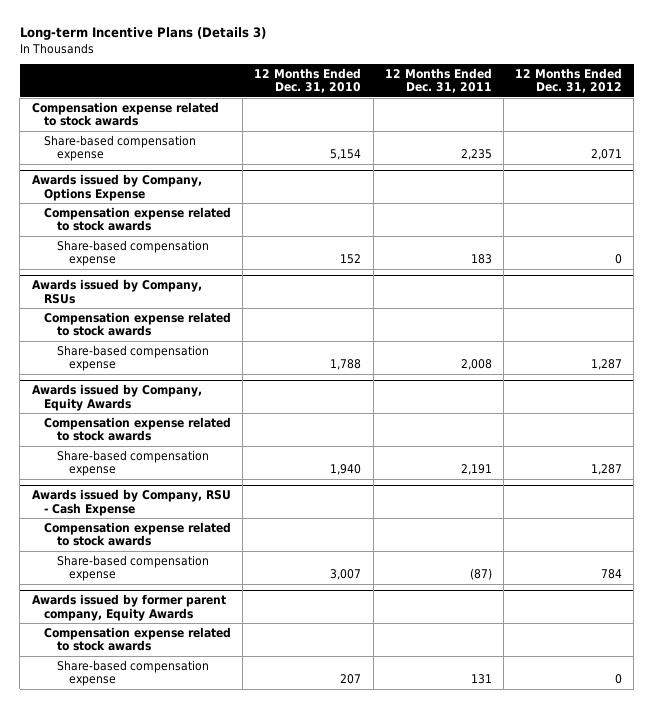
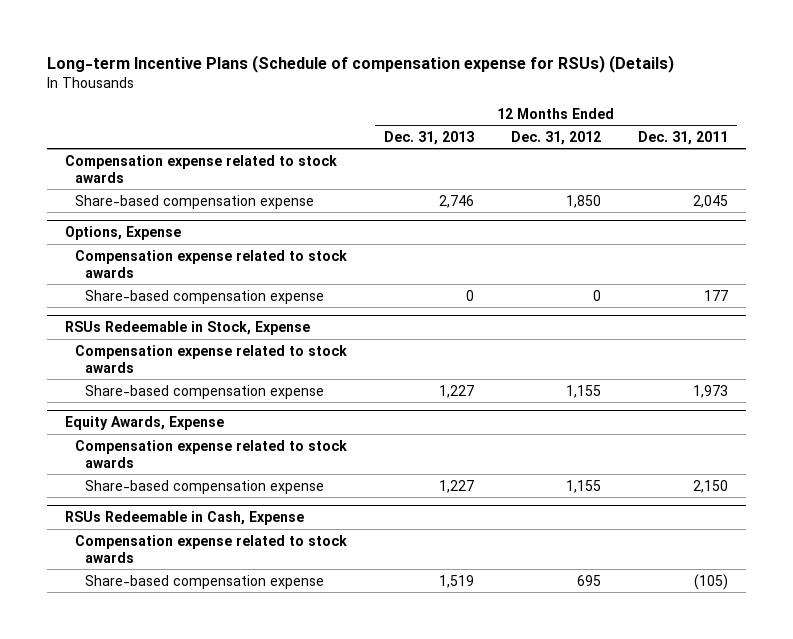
- Long-term Incentive Plans (Details 3)
+ Long-term Incentive Plans (Schedule of compensation expense for RSUs) (Details)
- | 12 Months Ended Dec. 31, 2010 | 12 Months Ended Dec. 31, 2011 | 12 Months Ended Dec. 31, 2012
+ | 12 Months Ended Dec. 31, 2013 | 12 Months Ended Dec. 31, 2012 | 12 Months Ended Dec. 31, 2011
- Share-based compensation expense | 5,154 | 2,235 | 2,071
- Awards issued by Company, Options Expense
- Compensation expense related to stock awards
- Share-based compensation expense | 152 | 183 | 0
- Awards issued by Company, RSUs
+ Share-based compensation expense | 2,746 | 1,850 | 2,045
+ Options, Expense
- Share-based compensation expense | 1,788 | 2,008 | 1,287
- Awards issued by Company, Equity Awards
+ Share-based compensation expense | 0 | 0 | 177
+ RSUs Redeemable in Stock, Expense
- Share-based compensation expense | 1,940 | 2,191 | 1,287
- Awards issued by Company, RSU - Cash Expense
+ Share-based compensation expense | 1,227 | 1,155 | 1,973
+ Equity Awards, Expense
- Share-based compensation expense | 3,007 | (87) | 784
- Awards issued by former parent company, Equity Awards
+ Share-based compensation expense | 1,227 | 1,155 | 2,150
+ RSUs Redeemable in Cash, Expense
- Share-based compensation expense | 207 | 131 | 0
+ Share-based compensation expense | 1,519 | 695 | (105)

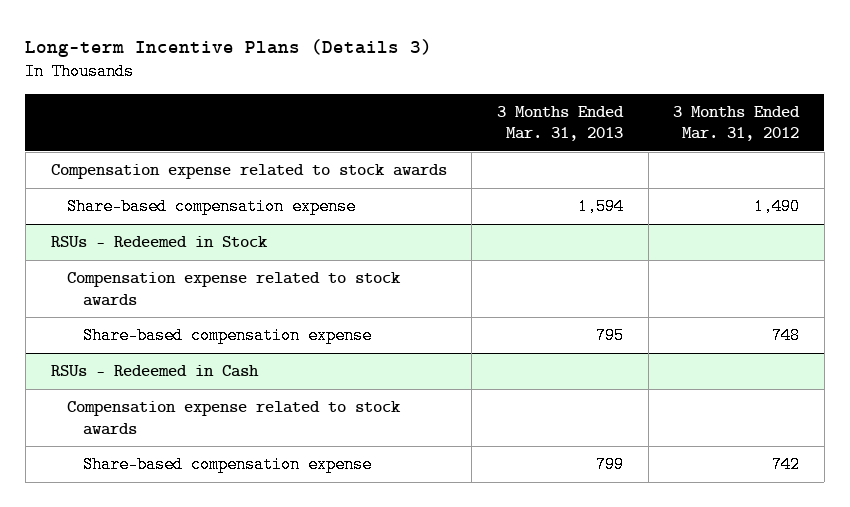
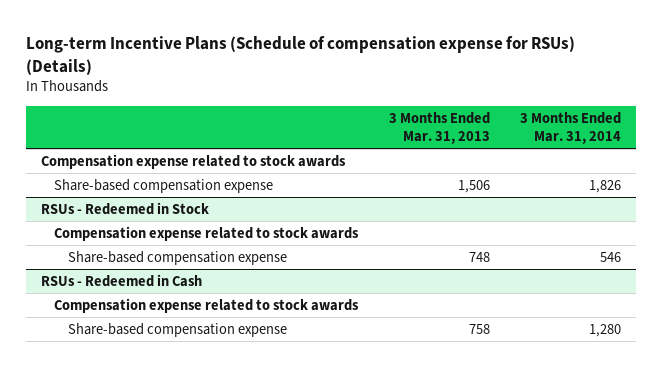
- Long-term Incentive Plans (Details 3)
+ Long-term Incentive Plans (Schedule of compensation expense for RSUs) (Details)
- | 3 Months Ended Mar. 31, 2013 | 3 Months Ended Mar. 31, 2012
+ | 3 Months Ended Mar. 31, 2013 | 3 Months Ended Mar. 31, 2014
- Share-based compensation expense | 1,594 | 1,490
+ Share-based compensation expense | 1,506 | 1,826
@ RSUs - Redeemed in Stock
- Share-based compensation expense | 795 | 748
+ Share-based compensation expense | 748 | 546
@ RSUs - Redeemed in Cash
- Share-based compensation expense | 799 | 742
+ Share-based compensation expense | 758 | 1,280

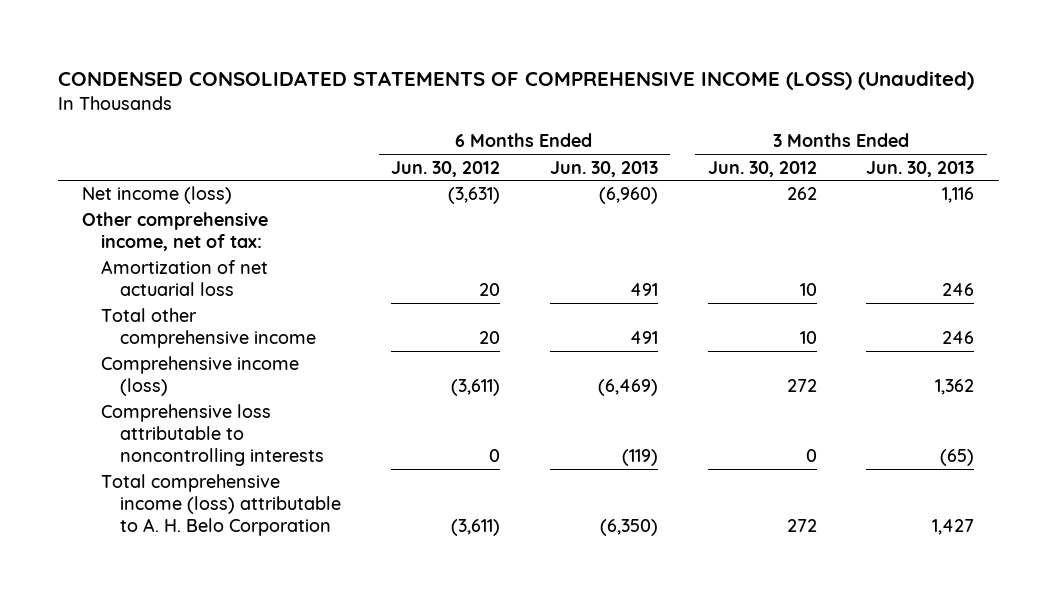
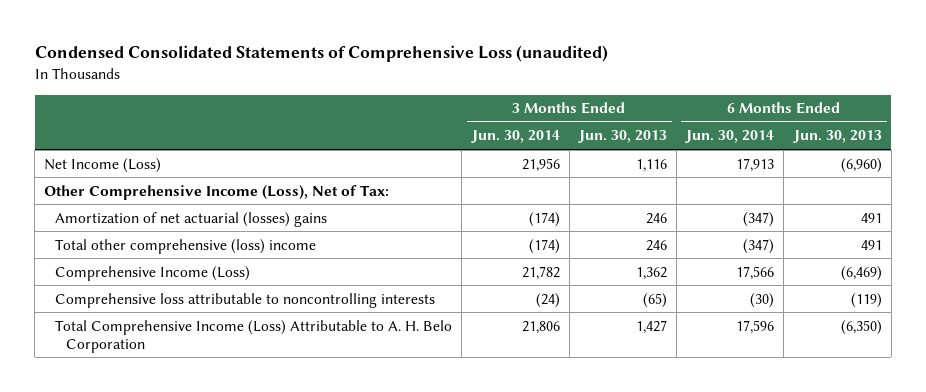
- CONDENSED CONSOLIDATED STATEMENTS OF COMPREHENSIVE INCOME (LOSS) (Unaudited)
+ Condensed Consolidated Statements of Comprehensive Loss (unaudited)
- | 6 Months Ended Jun. 30, 2012 | 6 Months Ended Jun. 30, 2013 | 3 Months Ended Jun. 30, 2012 | 3 Months Ended Jun. 30, 2013
+ | 3 Months Ended Jun. 30, 2014 | 3 Months Ended Jun. 30, 2013 | 6 Months Ended Jun. 30, 2014 | 6 Months Ended Jun. 30, 2013
- Net income (loss) | (3,631) | (6,960) | 262 | 1,116
- Other comprehensive income, net of tax:
- Amortization of net actuarial loss | 20 | 491 | 10 | 246
- Total other comprehensive income | 20 | 491 | 10 | 246
- Comprehensive income (loss) | (3,611) | (6,469) | 272 | 1,362
+ Net Income (Loss) | 21,956 | 1,116 | 17,913 | (6,960)
+ Other Comprehensive Income (Loss), Net of Tax:
+ Amortization of net actuarial (losses) gains | (174) | 246 | (347) | 491
+ Total other comprehensive (loss) income | (174) | 246 | (347) | 491
+ Comprehensive Income (Loss) | 21,782 | 1,362 | 17,566 | (6,469)
- Total comprehensive income (loss) attributable to A. H. Belo Corporation | (3,611) | (6,350) | 272 | 1,427
+ Total Comprehensive Income (Loss) Attributable to A. H. Belo Corporation | 21,806 | 1,427 | 17,596 | (6,350)

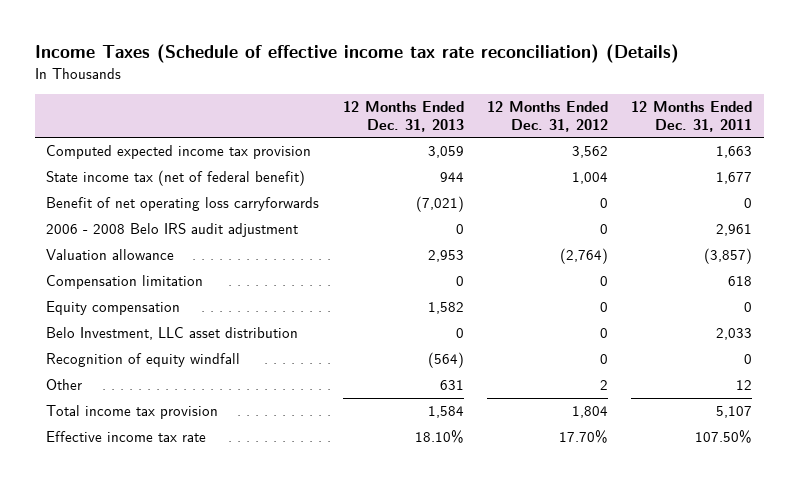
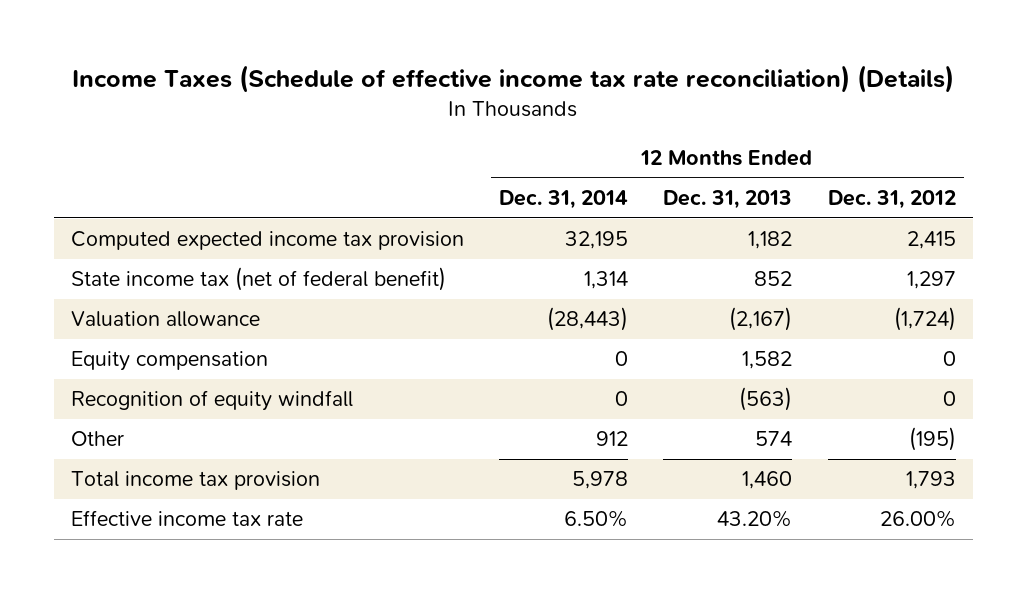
- | 12 Months Ended Dec. 31, 2013 | 12 Months Ended Dec. 31, 2012 | 12 Months Ended Dec. 31, 2011
+ | 12 Months Ended Dec. 31, 2014 | 12 Months Ended Dec. 31, 2013 | 12 Months Ended Dec. 31, 2012
- Computed expected income tax provision | 3,059 | 3,562 | 1,663
- State income tax (net of federal benefit) | 944 | 1,004 | 1,677
- Benefit of net operating loss carryforwards | (7,021) | 0 | 0
- 2006 - 2008 Belo IRS audit adjustment | 0 | 0 | 2,961
- Valuation allowance | 2,953 | (2,764) | (3,857)
- Compensation limitation | 0 | 0 | 618
+ Computed expected income tax provision | 32,195 | 1,182 | 2,415
+ State income tax (net of federal benefit) | 1,314 | 852 | 1,297
+ Valuation allowance | (28,443) | (2,167) | (1,724)
- Belo Investment, LLC asset distribution | 0 | 0 | 2,033
- Recognition of equity windfall | (564) | 0 | 0
- Other | 631 | 2 | 12
- Total income tax provision | 1,584 | 1,804 | 5,107
- Effective income tax rate | 18.10% | 17.70% | 107.50%
+ Recognition of equity windfall | 0 | (563) | 0
+ Other | 912 | 574 | (195)
+ Total income tax provision | 5,978 | 1,460 | 1,793
+ Effective income tax rate | 6.50% | 43.20% | 26.00%

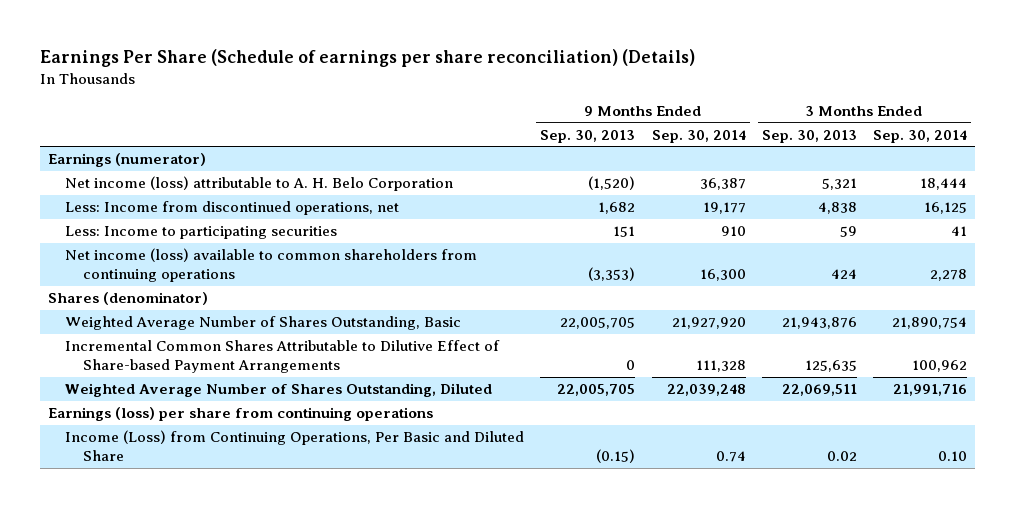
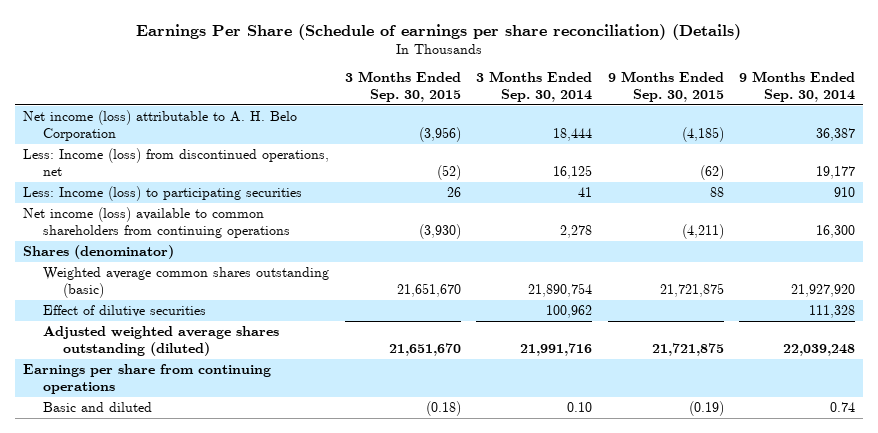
- | 9 Months Ended Sep. 30, 2013 | 9 Months Ended Sep. 30, 2014 | 3 Months Ended Sep. 30, 2013 | 3 Months Ended Sep. 30, 2014
+ | 3 Months Ended Sep. 30, 2015 | 3 Months Ended Sep. 30, 2014 | 9 Months Ended Sep. 30, 2015 | 9 Months Ended Sep. 30, 2014
- Earnings (numerator)
- Less: Income from discontinued operations, net | 1,682 | 19,177 | 4,838 | 16,125
- Less: Income to participating securities | 151 | 910 | 59 | 41
+ Less: Income (loss) from discontinued operations, net | (52) | 16,125 | (62) | 19,177
+ Less: Income (loss) to participating securities | 26 | 41 | 88 | 910
- Weighted Average Number of Shares Outstanding, Basic | 22,005,705 | 21,927,920 | 21,943,876 | 21,890,754
- Incremental Common Shares Attributable to Dilutive Effect of Share-based Payment Arrangements | 0 | 111,328 | 125,635 | 100,962
- Weighted Average Number of Shares Outstanding, Diluted | 22,005,705 | 22,039,248 | 22,069,511 | 21,991,716
- Earnings (loss) per share from continuing operations
- Income (Loss) from Continuing Operations, Per Basic and Diluted Share | (0.15) | 0.74 | 0.02 | 0.10
+ Weighted average common shares outstanding (basic) | 21,651,670 | 21,890,754 | 21,721,875 | 21,927,920
+ Effect of dilutive securities | | 100,962 | | 111,328
+ Adjusted weighted average shares outstanding (diluted) | 21,651,670 | 21,991,716 | 21,721,875 | 22,039,248
+ Earnings per share from continuing operations
+ Basic and diluted | (0.18) | 0.10 | (0.19) | 0.74

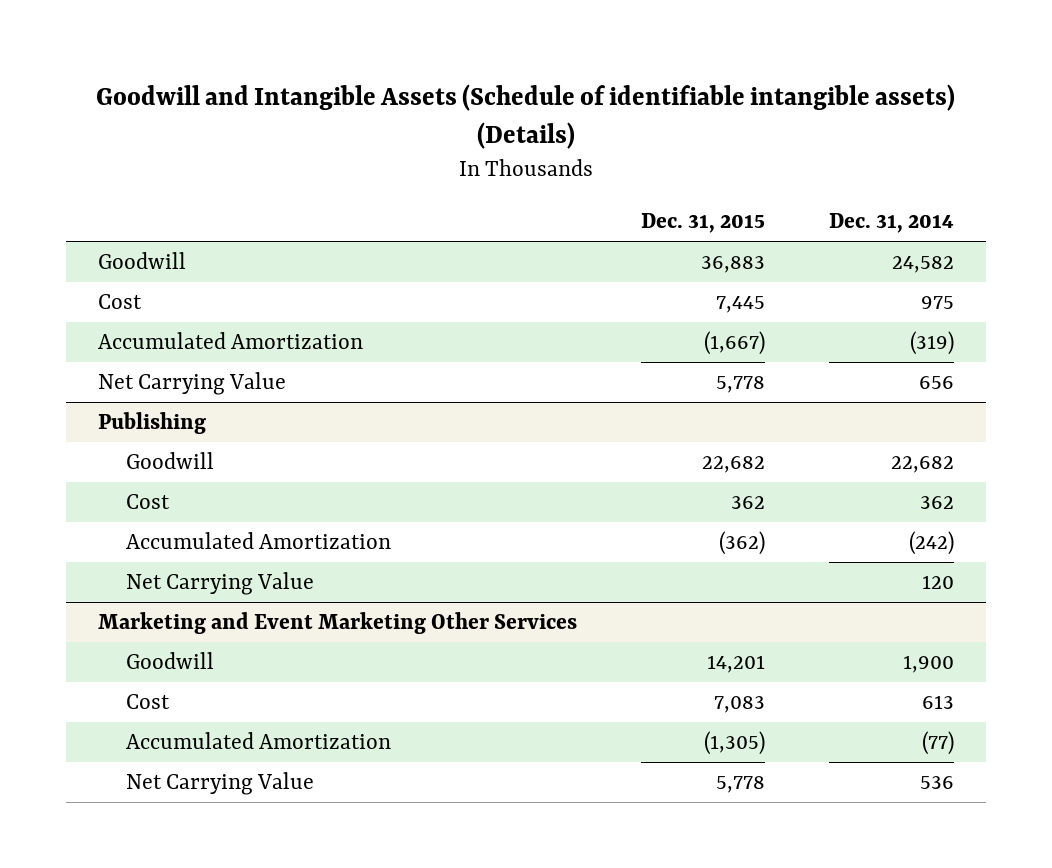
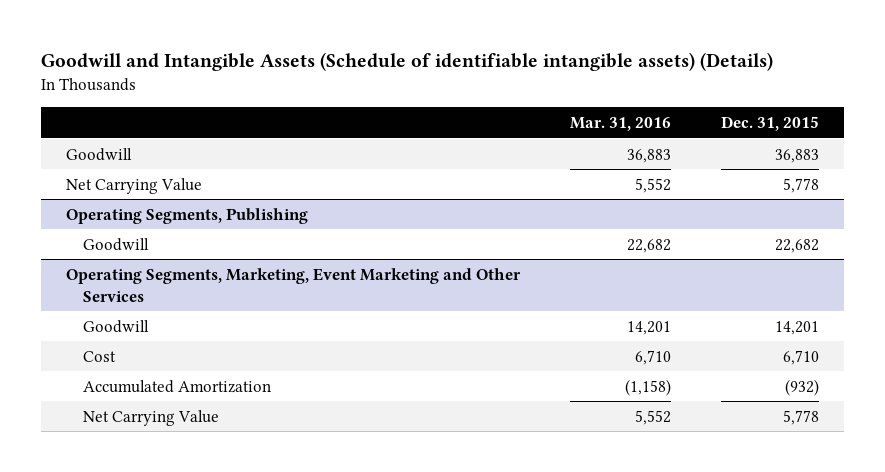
- | Dec. 31, 2015 | Dec. 31, 2014
+ | Mar. 31, 2016 | Dec. 31, 2015
- Cost | 7,445 | 975
- Accumulated Amortization | (1,667) | (319)
- Publishing
+ Operating Segments, Publishing
- Cost | 362 | 362
- Accumulated Amortization | (362) | (242)
- Net Carrying Value | | 120
- Marketing and Event Marketing Other Services
+ Operating Segments, Marketing, Event Marketing and Other Services
- Cost | 7,083 | 613
- Accumulated Amortization | (1,305) | (77)
+ Cost | 6,710 | 6,710
+ Accumulated Amortization | (1,158) | (932)

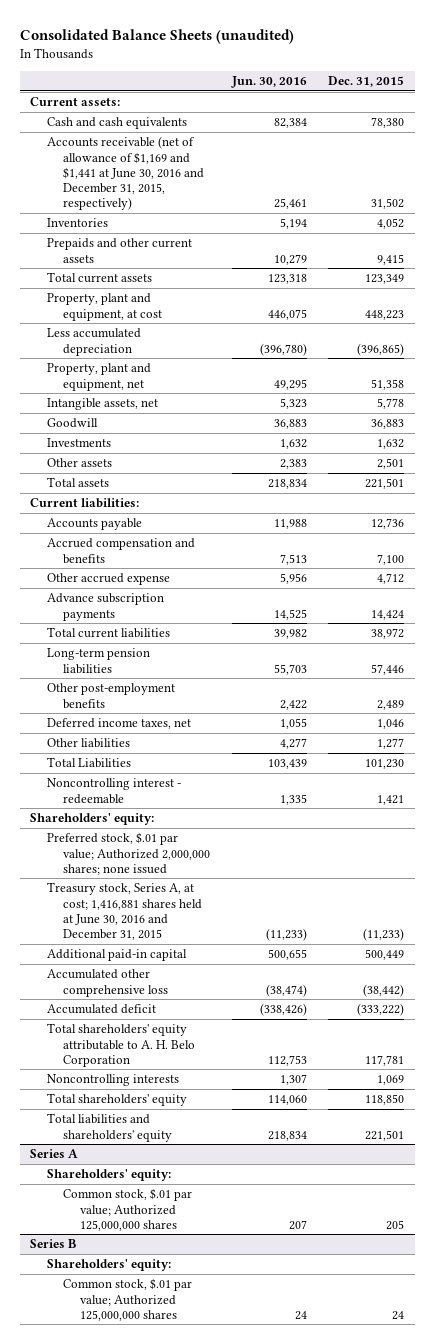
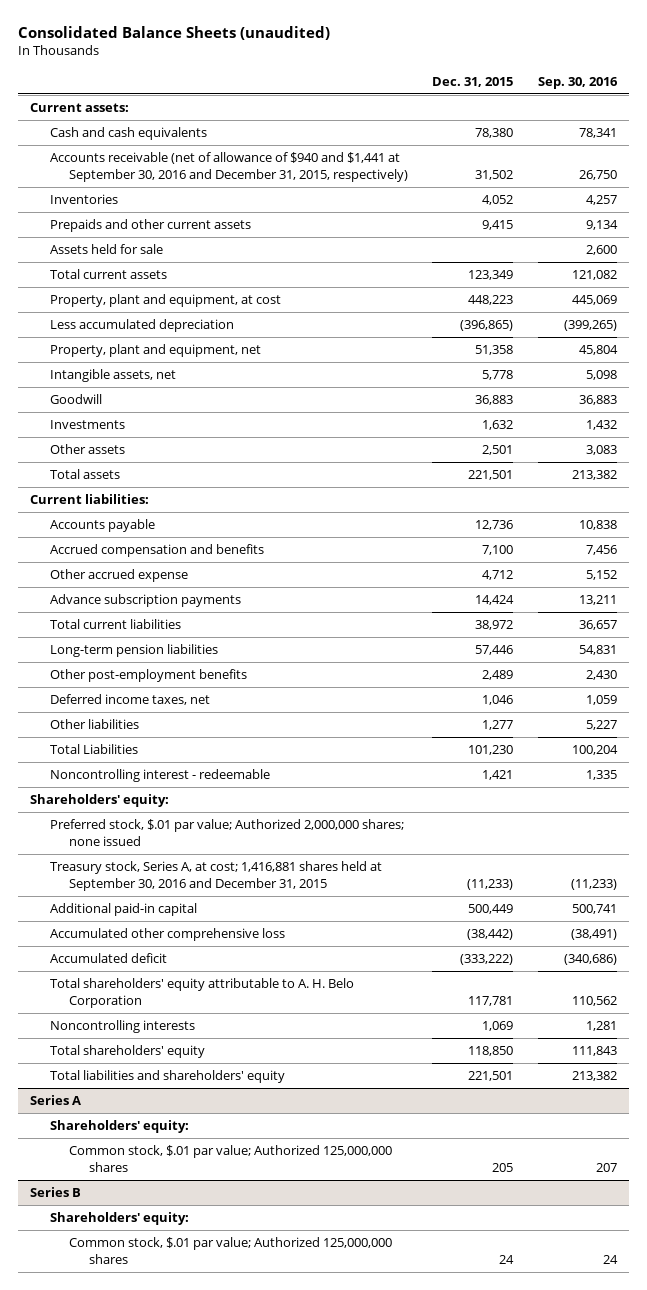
- | Jun. 30, 2016 | Dec. 31, 2015
+ | Dec. 31, 2015 | Sep. 30, 2016
- Accounts receivable (net of allowance of $1,169 and $1,441 at June 30, 2016 and December 31, 2015, respectively) | 25,461 | 31,502
+ Accounts receivable (net of allowance of $940 and $1,441 at September 30, 2016 and December 31, 2015, respectively) | 31,502 | 26,750
+ Assets held for sale | | 2,600
- Treasury stock, Series A, at cost; 1,416,881 shares held at June 30, 2016 and December 31, 2015 | (11,233) | (11,233)
+ Treasury stock, Series A, at cost; 1,416,881 shares held at September 30, 2016 and December 31, 2015 | (11,233) | (11,233)

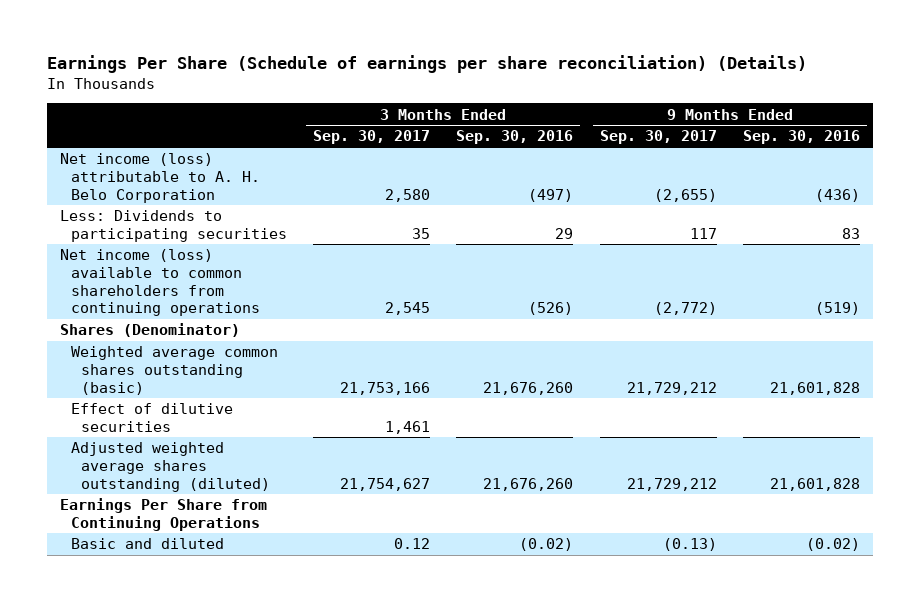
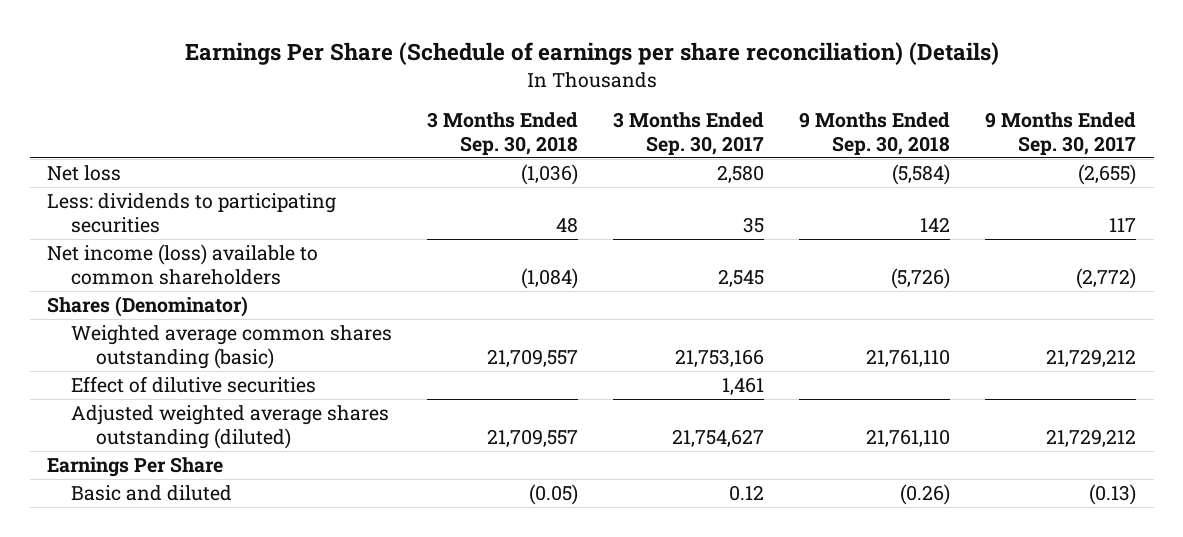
- | 3 Months Ended Sep. 30, 2017 | 3 Months Ended Sep. 30, 2016 | 9 Months Ended Sep. 30, 2017 | 9 Months Ended Sep. 30, 2016
+ | 3 Months Ended Sep. 30, 2018 | 3 Months Ended Sep. 30, 2017 | 9 Months Ended Sep. 30, 2018 | 9 Months Ended Sep. 30, 2017
- Net income (loss) attributable to A. H. Belo Corporation | 2,580 | (497) | (2,655) | (436)
- Less: Dividends to participating securities | 35 | 29 | 117 | 83
- Net income (loss) available to common shareholders from continuing operations | 2,545 | (526) | (2,772) | (519)
+ Net loss | (1,036) | 2,580 | (5,584) | (2,655)
+ Less: dividends to participating securities | 48 | 35 | 142 | 117
+ Net income (loss) available to common shareholders | (1,084) | 2,545 | (5,726) | (2,772)
- Earnings Per Share from Continuing Operations
+ Earnings Per Share

